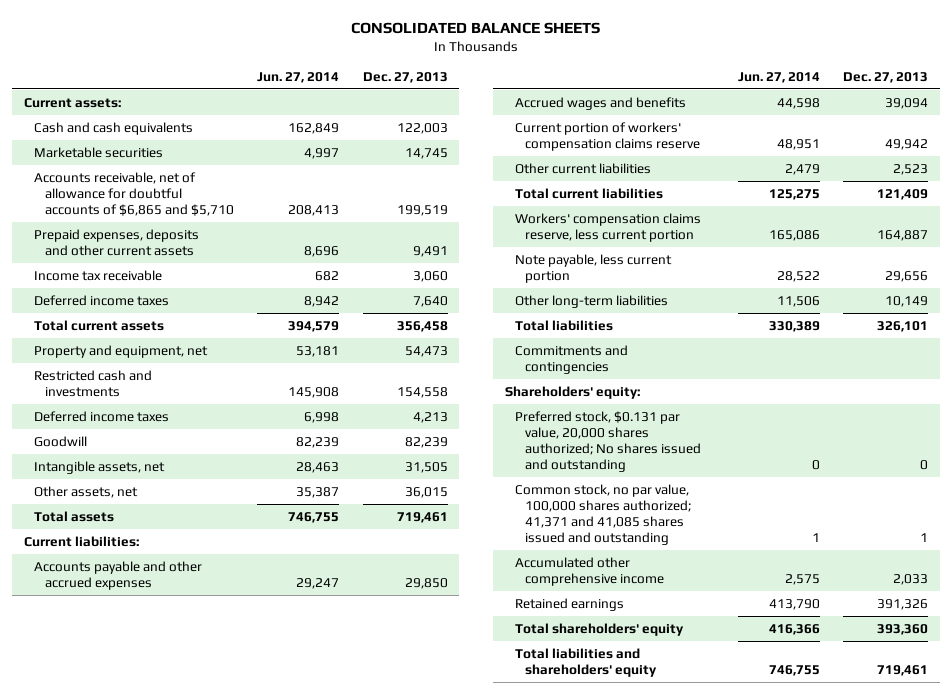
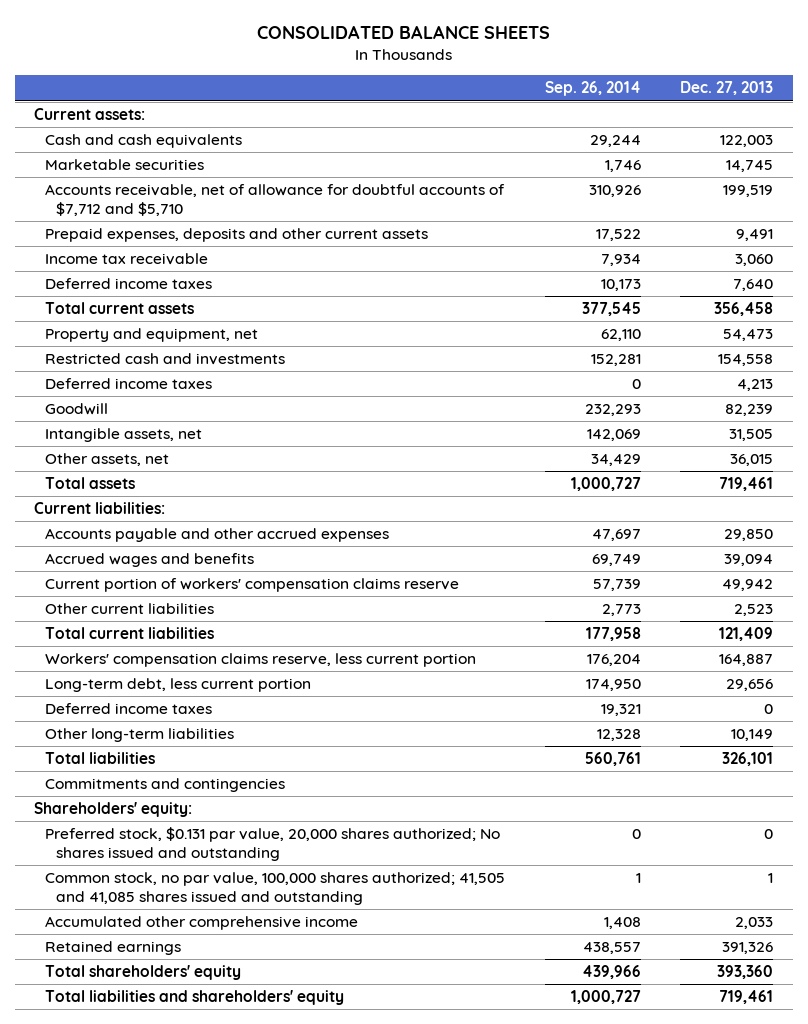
- | Jun. 27, 2014 | Dec. 27, 2013
+ | Sep. 26, 2014 | Dec. 27, 2013
- Accounts receivable, net of allowance for doubtful accounts of $6,865 and $5,710 | 208,413 | 199,519
+ Accounts receivable, net of allowance for doubtful accounts of $7,712 and $5,710 | 310,926 | 199,519
- Note payable, less current portion | 28,522 | 29,656
+ Long-term debt, less current portion | 174,950 | 29,656
+ Deferred income taxes | 19,321 | 0
- Common stock, no par value, 100,000 shares authorized; 41,371 and 41,085 shares issued and outstanding | 1 | 1
+ Common stock, no par value, 100,000 shares authorized; 41,505 and 41,085 shares issued and outstanding | 1 | 1

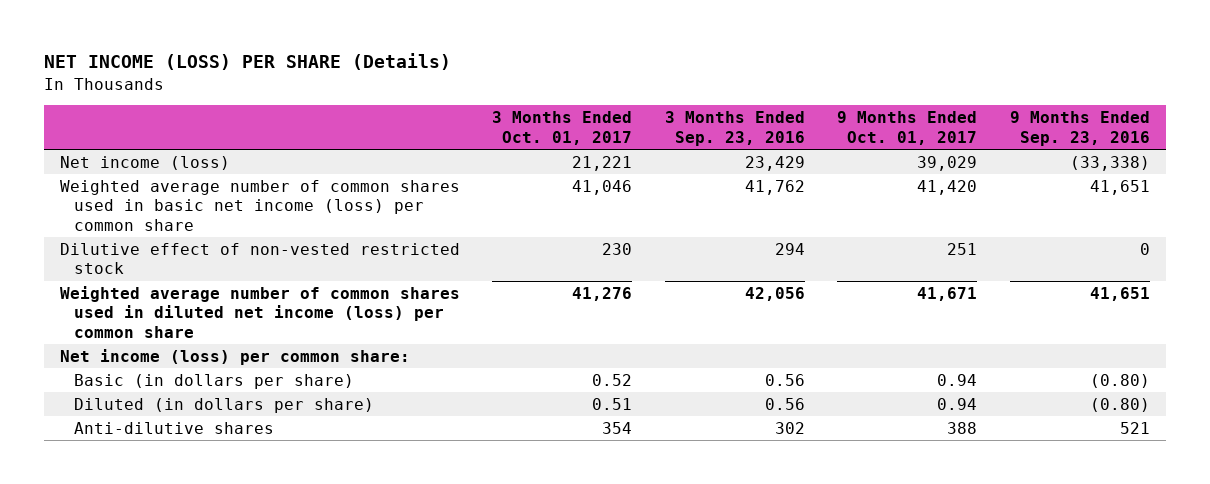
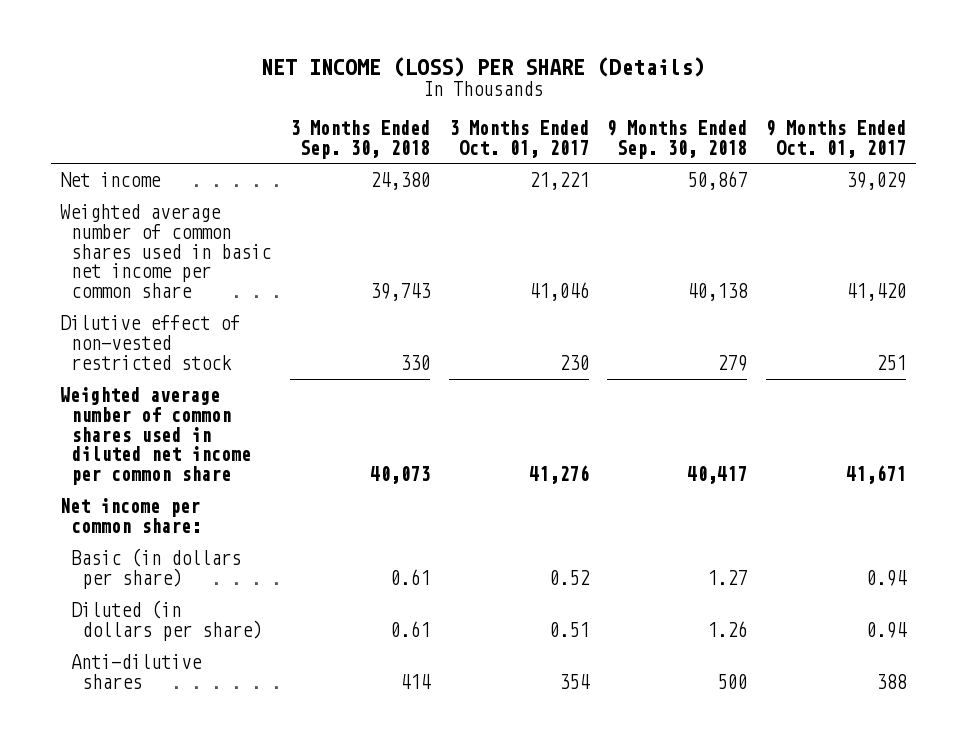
- | 3 Months Ended Oct. 01, 2017 | 3 Months Ended Sep. 23, 2016 | 9 Months Ended Oct. 01, 2017 | 9 Months Ended Sep. 23, 2016
+ | 3 Months Ended Sep. 30, 2018 | 3 Months Ended Oct. 01, 2017 | 9 Months Ended Sep. 30, 2018 | 9 Months Ended Oct. 01, 2017
- Net income (loss) | 21,221 | 23,429 | 39,029 | (33,338)
- Weighted average number of common shares used in basic net income (loss) per common share | 41,046 | 41,762 | 41,420 | 41,651
+ Net income | 24,380 | 21,221 | 50,867 | 39,029
+ Weighted average number of common shares used in basic net income per common share | 39,743 | 41,046 | 40,138 | 41,420
- Weighted average number of common shares used in diluted net income (loss) per common share | 41,276 | 42,056 | 41,671 | 41,651
- Net income (loss) per common share:
+ Weighted average number of common shares used in diluted net income per common share | 40,073 | 41,276 | 40,417 | 41,671
+ Net income per common share:

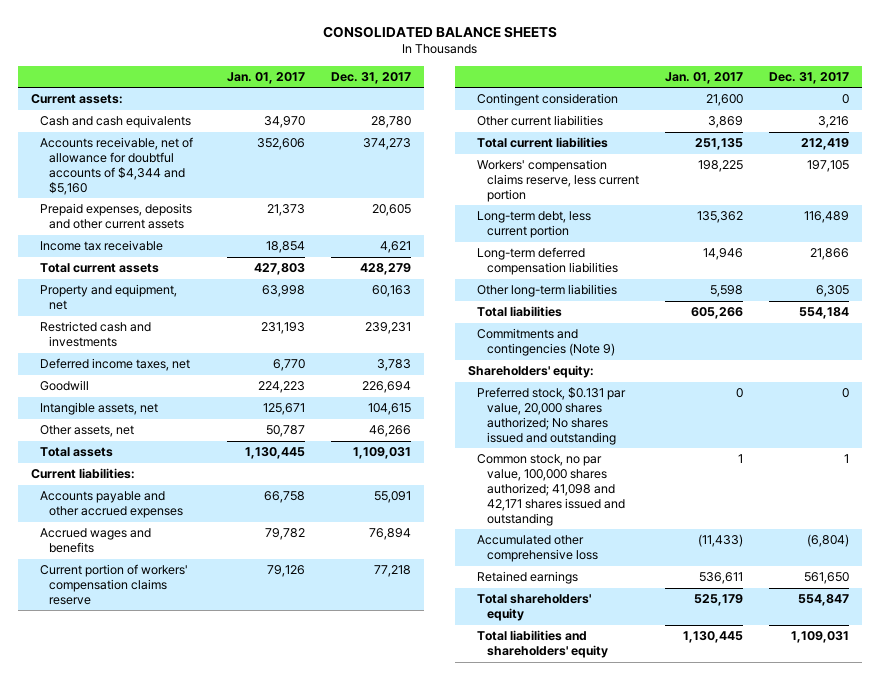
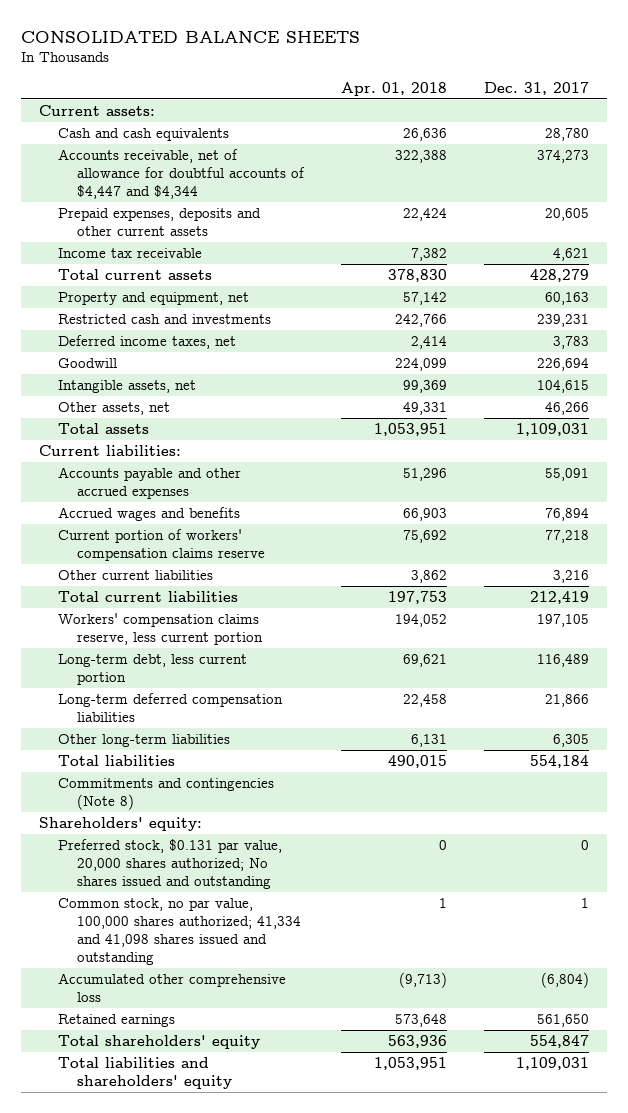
- | Jan. 01, 2017 | Dec. 31, 2017
+ | Apr. 01, 2018 | Dec. 31, 2017
- Accounts receivable, net of allowance for doubtful accounts of $4,344 and $5,160 | 352,606 | 374,273
+ Accounts receivable, net of allowance for doubtful accounts of $4,447 and $4,344 | 322,388 | 374,273
- Contingent consideration | 21,600 | 0
- Commitments and contingencies (Note 9)
+ Commitments and contingencies (Note 8)
- Common stock, no par value, 100,000 shares authorized; 41,098 and 42,171 shares issued and outstanding | 1 | 1
+ Common stock, no par value, 100,000 shares authorized; 41,334 and 41,098 shares issued and outstanding | 1 | 1

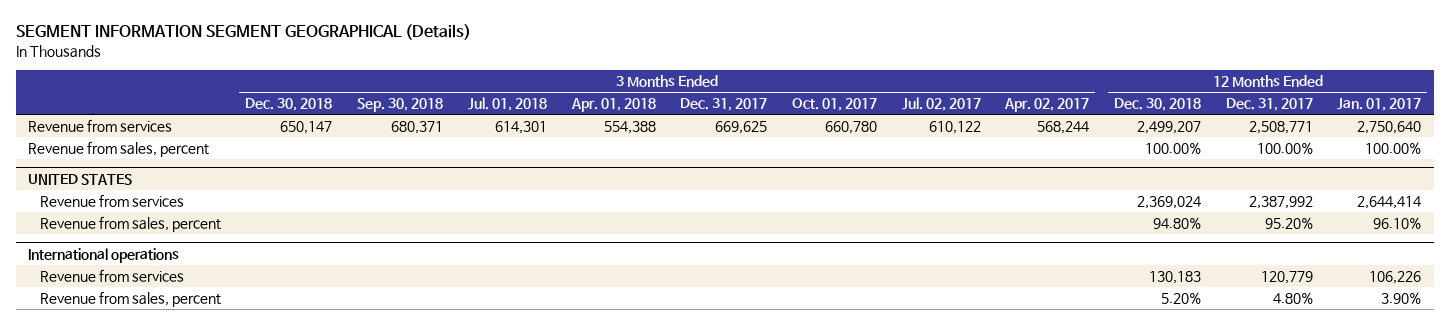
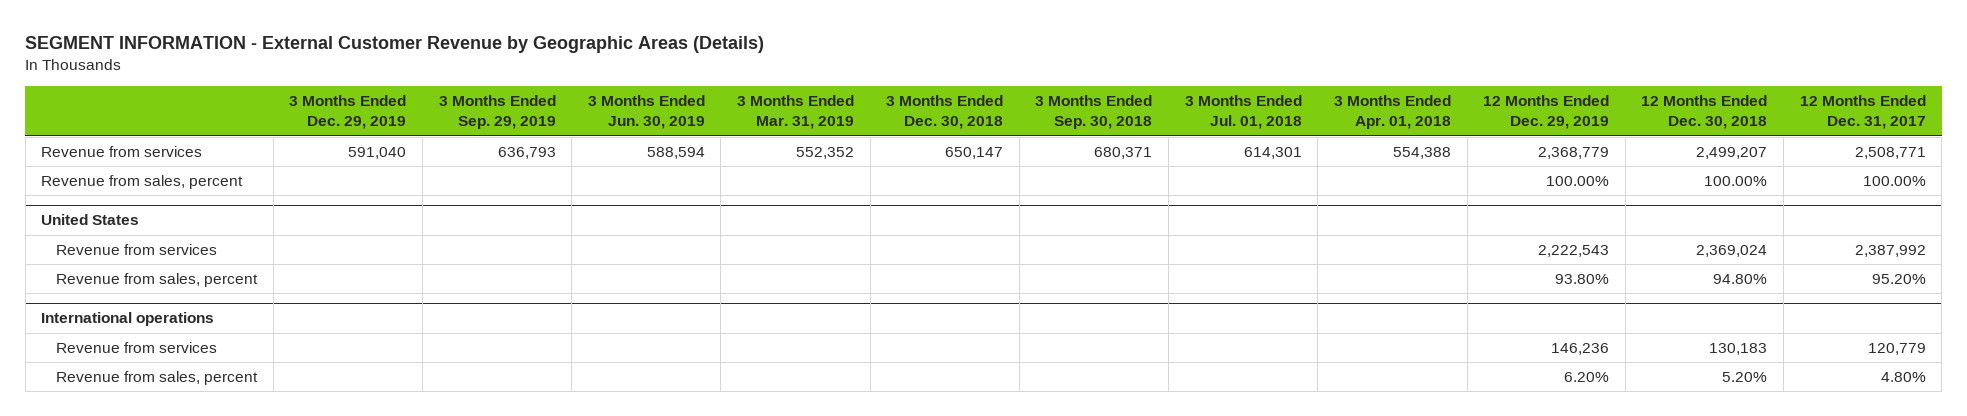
- SEGMENT INFORMATION SEGMENT GEOGRAPHICAL (Details)
+ SEGMENT INFORMATION - External Customer Revenue by Geographic Areas (Details)
- | 3 Months Ended Dec. 30, 2018 | 3 Months Ended Sep. 30, 2018 | 3 Months Ended Jul. 01, 2018 | 3 Months Ended Apr. 01, 2018 | 3 Months Ended Dec. 31, 2017 | 3 Months Ended Oct. 01, 2017 | 3 Months Ended Jul. 02, 2017 | 3 Months Ended Apr. 02, 2017 | 12 Months Ended Dec. 30, 2018 | 12 Months Ended Dec. 31, 2017 | 12 Months Ended Jan. 01, 2017
+ | 3 Months Ended Dec. 29, 2019 | 3 Months Ended Sep. 29, 2019 | 3 Months Ended Jun. 30, 2019 | 3 Months Ended Mar. 31, 2019 | 3 Months Ended Dec. 30, 2018 | 3 Months Ended Sep. 30, 2018 | 3 Months Ended Jul. 01, 2018 | 3 Months Ended Apr. 01, 2018 | 12 Months Ended Dec. 29, 2019 | 12 Months Ended Dec. 30, 2018 | 12 Months Ended Dec. 31, 2017
- UNITED STATES
+ United States

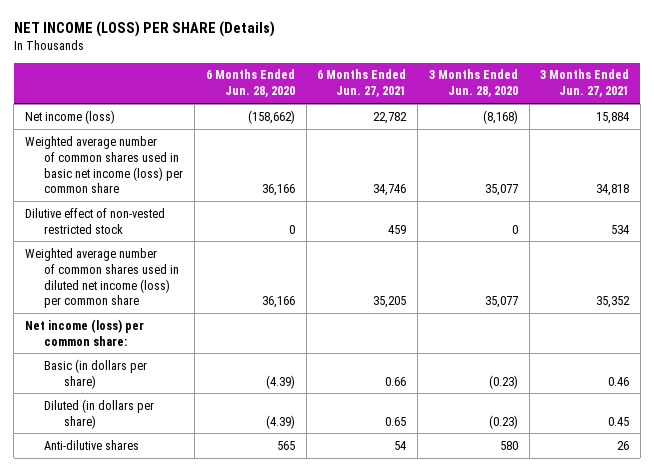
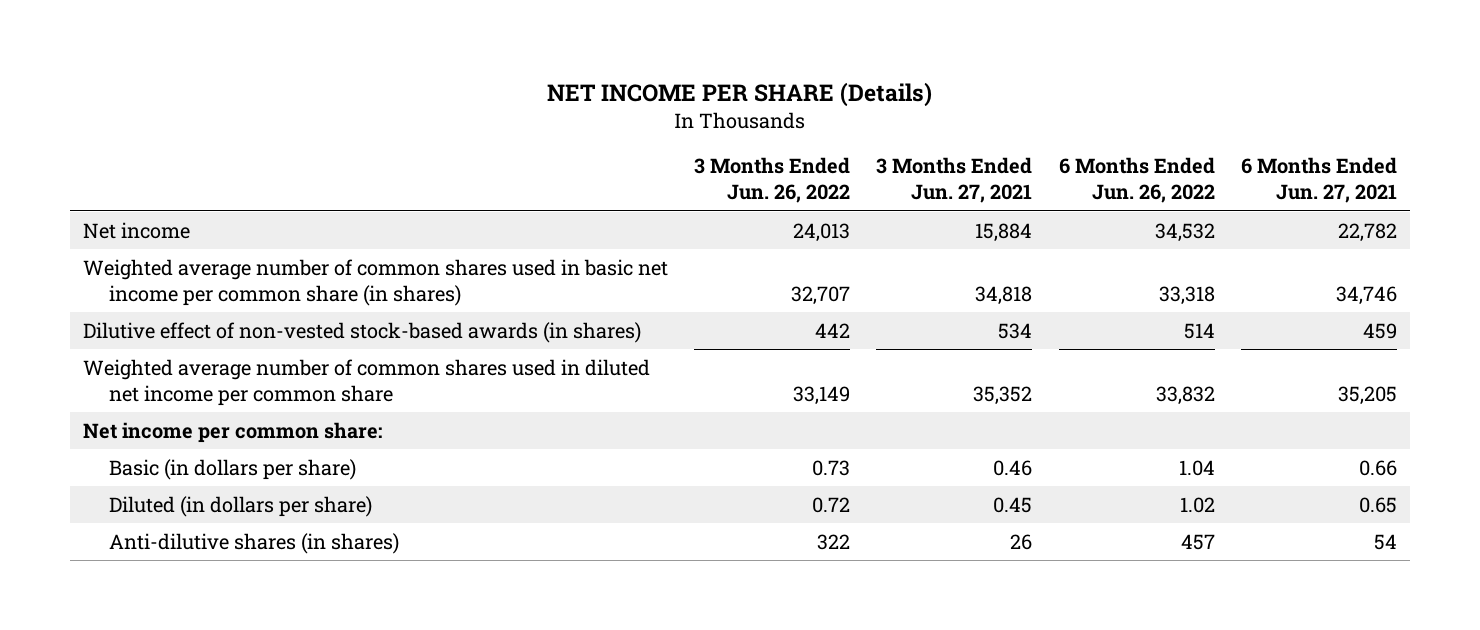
- NET INCOME (LOSS) PER SHARE (Details)
+ NET INCOME PER SHARE (Details)
- | 6 Months Ended Jun. 28, 2020 | 6 Months Ended Jun. 27, 2021 | 3 Months Ended Jun. 28, 2020 | 3 Months Ended Jun. 27, 2021
+ | 3 Months Ended Jun. 26, 2022 | 3 Months Ended Jun. 27, 2021 | 6 Months Ended Jun. 26, 2022 | 6 Months Ended Jun. 27, 2021
- Net income (loss) | (158,662) | 22,782 | (8,168) | 15,884
- Weighted average number of common shares used in basic net income (loss) per common share | 36,166 | 34,746 | 35,077 | 34,818
- Dilutive effect of non-vested restricted stock | 0 | 459 | 0 | 534
- Weighted average number of common shares used in diluted net income (loss) per common share | 36,166 | 35,205 | 35,077 | 35,352
- Net income (loss) per common share:
+ Net income | 24,013 | 15,884 | 34,532 | 22,782
+ Weighted average number of common shares used in basic net income per common share (in shares) | 32,707 | 34,818 | 33,318 | 34,746
+ Dilutive effect of non-vested stock-based awards (in shares) | 442 | 534 | 514 | 459
+ Weighted average number of common shares used in diluted net income per common share | 33,149 | 35,352 | 33,832 | 35,205
+ Net income per common share:
- Anti-dilutive shares | 565 | 54 | 580 | 26
+ Anti-dilutive shares (in shares) | 322 | 26 | 457 | 54

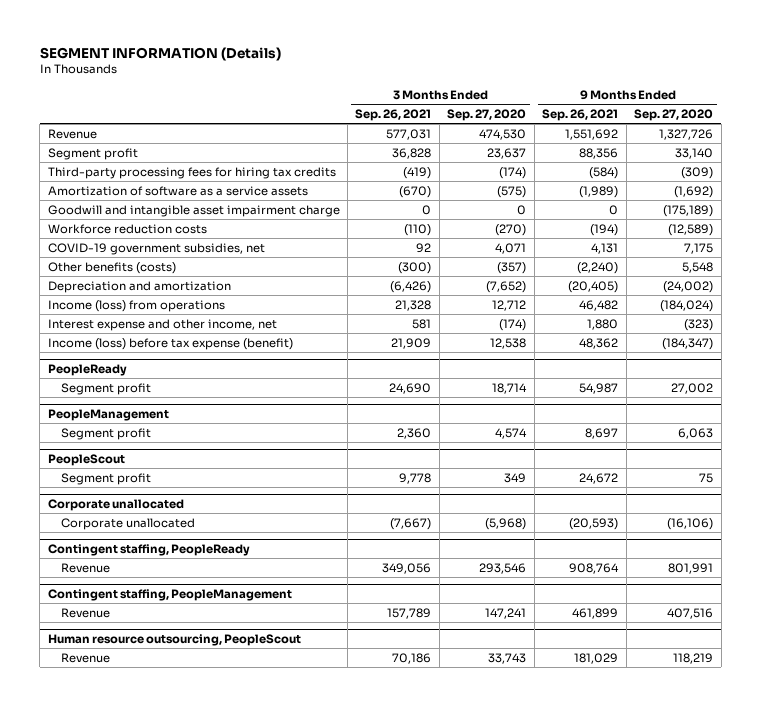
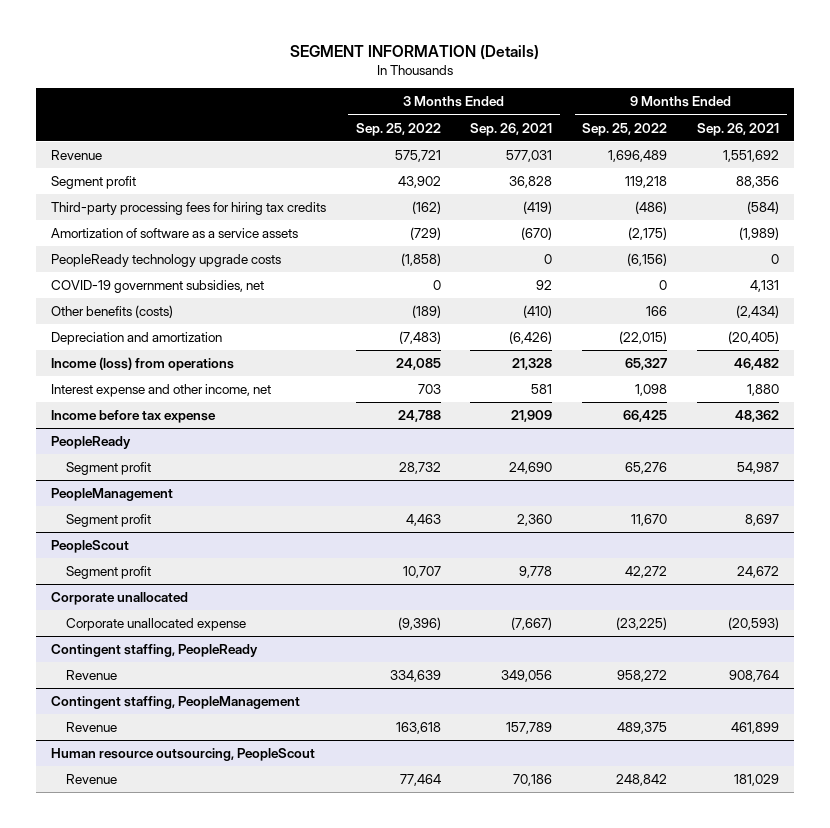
- | 3 Months Ended Sep. 26, 2021 | 3 Months Ended Sep. 27, 2020 | 9 Months Ended Sep. 26, 2021 | 9 Months Ended Sep. 27, 2020
+ | 3 Months Ended Sep. 25, 2022 | 3 Months Ended Sep. 26, 2021 | 9 Months Ended Sep. 25, 2022 | 9 Months Ended Sep. 26, 2021
- Goodwill and intangible asset impairment charge | 0 | 0 | 0 | (175,189)
- Workforce reduction costs | (110) | (270) | (194) | (12,589)
+ PeopleReady technology upgrade costs | (1,858) | 0 | (6,156) | 0
- Other benefits (costs) | (300) | (357) | (2,240) | 5,548
+ Other benefits (costs) | (189) | (410) | 166 | (2,434)
- Income (loss) before tax expense (benefit) | 21,909 | 12,538 | 48,362 | (184,347)
+ Income before tax expense | 24,788 | 21,909 | 66,425 | 48,362
@ Corporate unallocated
- Corporate unallocated | (7,667) | (5,968) | (20,593) | (16,106)
+ Corporate unallocated expense | (9,396) | (7,667) | (23,225) | (20,593)

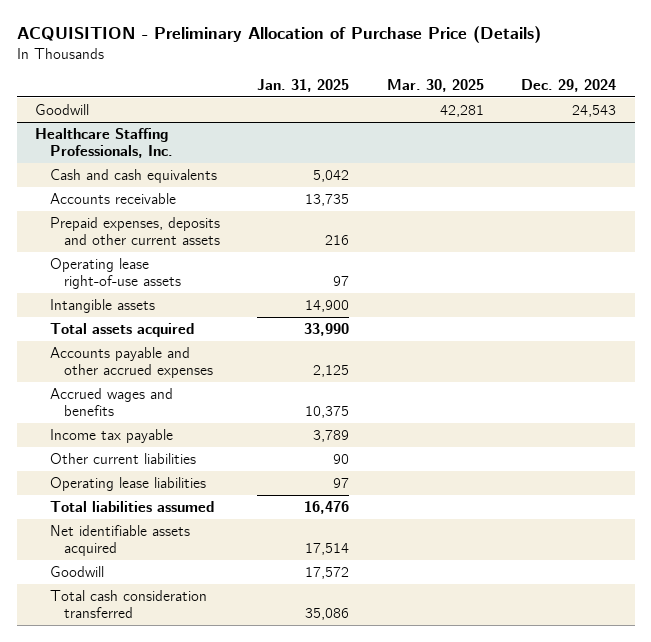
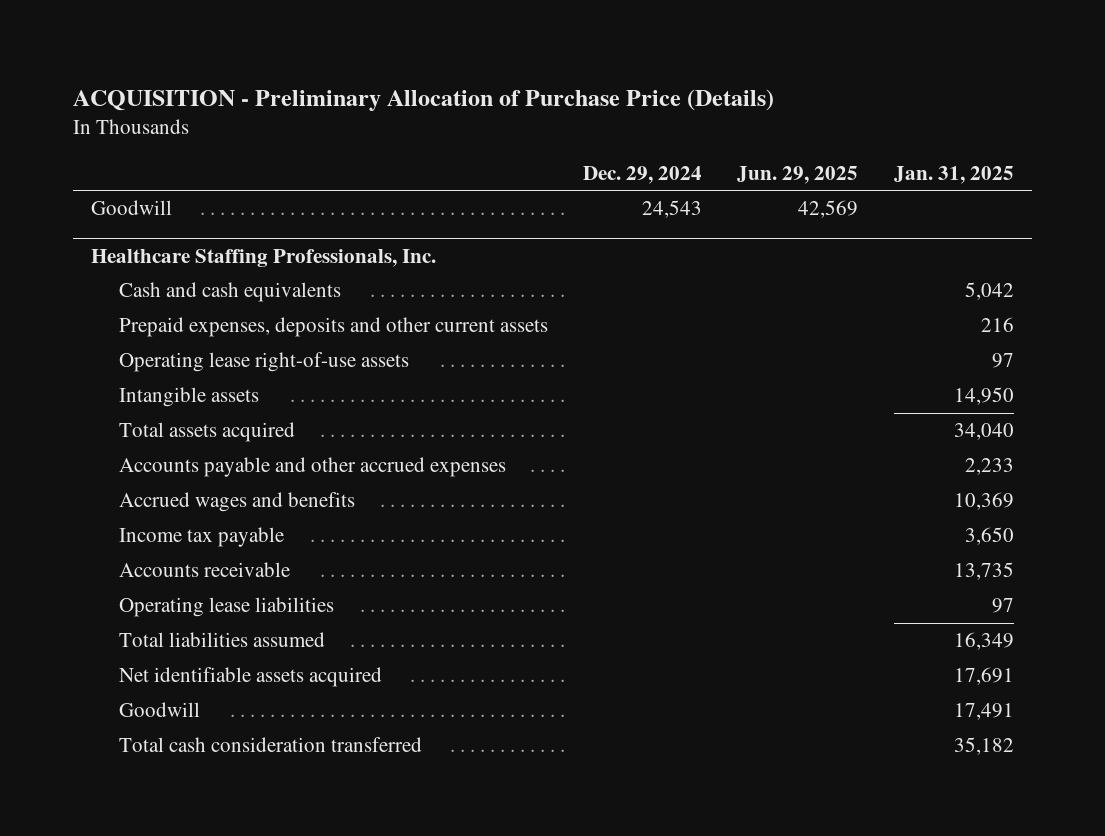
- | Jan. 31, 2025 | Mar. 30, 2025 | Dec. 29, 2024
+ | Dec. 29, 2024 | Jun. 29, 2025 | Jan. 31, 2025
@ Healthcare Staffing Professionals, Inc.
- Intangible assets | 14,900 | |
- Total assets acquired | 33,990 | |
- Accounts payable and other accrued expenses | 2,125 | |
- Accrued wages and benefits | 10,375 | |
- Income tax payable | 3,789 | |
- Other current liabilities | 90 | |
+ Intangible assets | | | 14,950
+ Total assets acquired | | | 34,040
+ Accounts payable and other accrued expenses | | | 2,233
+ Accrued wages and benefits | | | 10,369
+ Income tax payable | | | 3,650
moved down: Accounts receivable | | | 13,735
- Total liabilities assumed | 16,476 | |
- Net identifiable assets acquired | 17,514 | |
- Goodwill | 17,572 | |
- Total cash consideration transferred | 35,086 | |
+ Total liabilities assumed | | | 16,349
+ Net identifiable assets acquired | | | 17,691
+ Goodwill | | | 17,491
+ Total cash consideration transferred | | | 35,182

